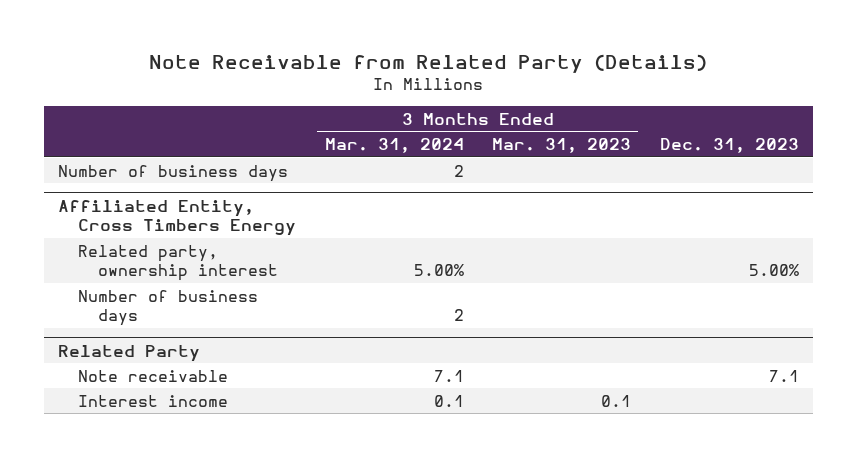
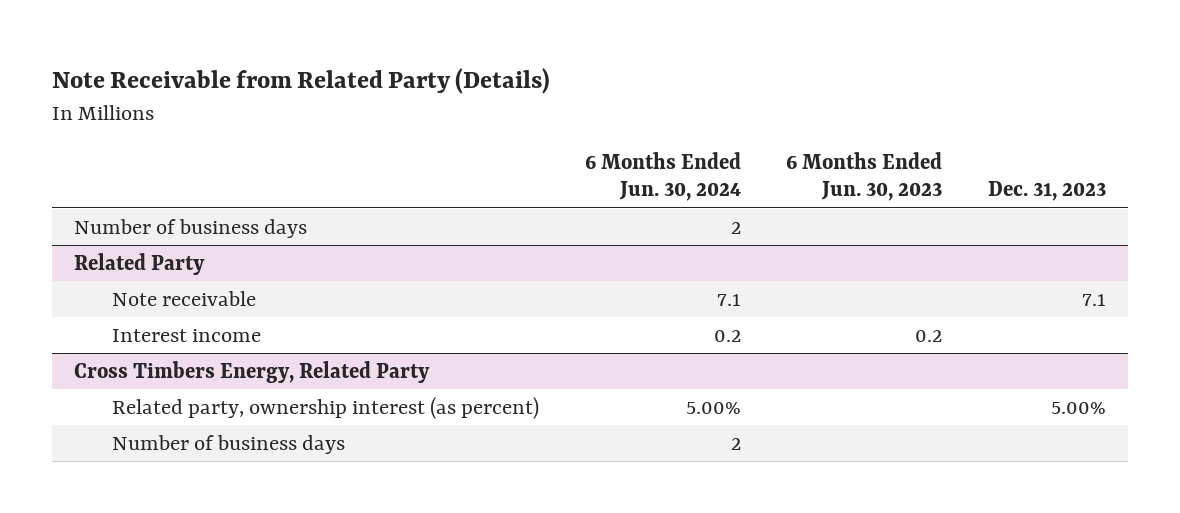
- | 3 Months Ended Mar. 31, 2024 | 3 Months Ended Mar. 31, 2023 | Dec. 31, 2023
+ | 6 Months Ended Jun. 30, 2024 | 6 Months Ended Jun. 30, 2023 | Dec. 31, 2023
- Affiliated Entity, Cross Timbers Energy
- Related party, ownership interest | 5.00% | | 5.00%
- Number of business days | 2 | |
+ Cross Timbers Energy, Related Party
+ Related party, ownership interest (as percent) | 5.00% | | 5.00%
+ Number of business days | 2 | |

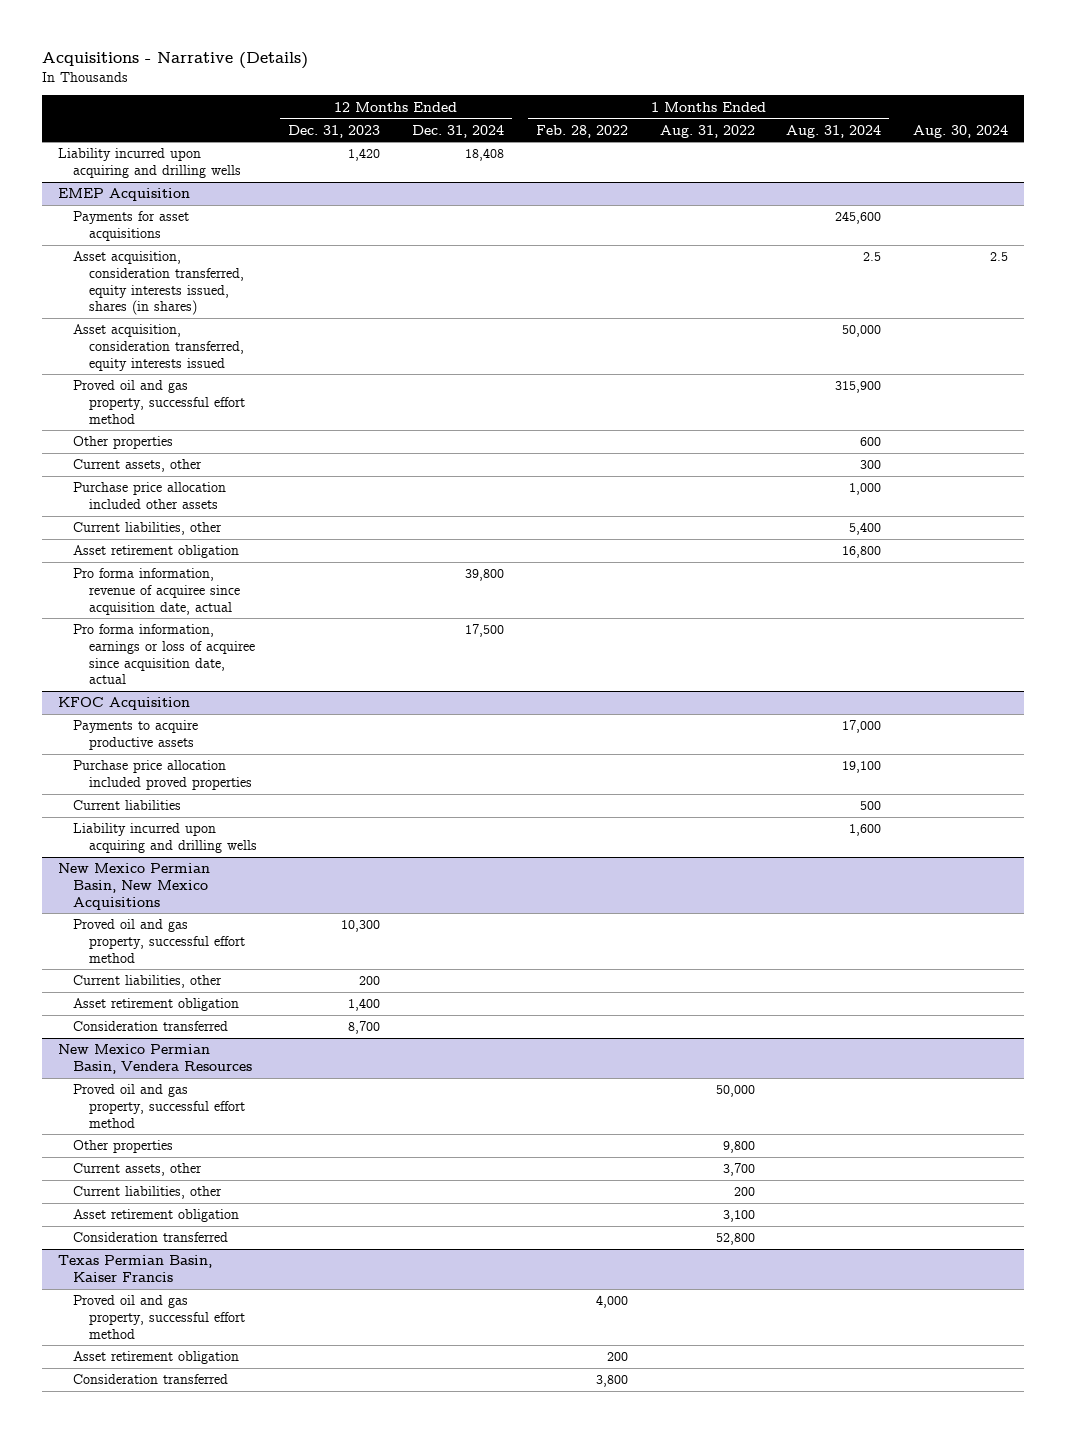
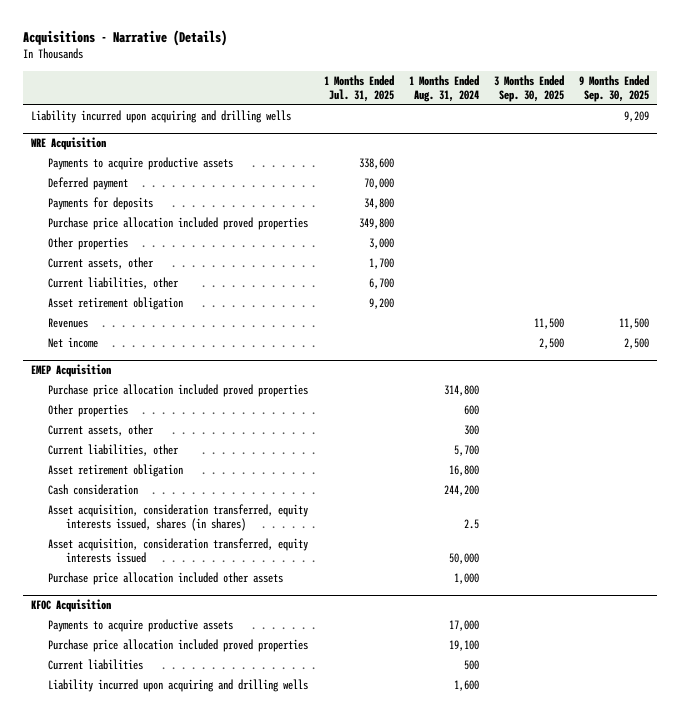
- | 12 Months Ended Dec. 31, 2023 | 12 Months Ended Dec. 31, 2024 | 1 Months Ended Feb. 28, 2022 | 1 Months Ended Aug. 31, 2022 | 1 Months Ended Aug. 31, 2024 | Aug. 30, 2024
+ | 1 Months Ended Jul. 31, 2025 | 1 Months Ended Aug. 31, 2024 | 3 Months Ended Sep. 30, 2025 | 9 Months Ended Sep. 30, 2025
+ WRE Acquisition
+ Payments to acquire productive assets | 338,600 | | |
+ Deferred payment | 70,000 | | |
+ Payments for deposits | 34,800 | | |
+ Purchase price allocation included proved properties | 349,800 | | |
+ Other properties | 3,000 | | |
+ Current assets, other | 1,700 | | |
+ Current liabilities, other | 6,700 | | |
+ Asset retirement obligation | 9,200 | | |
+ Revenues | | | 11,500 | 11,500
+ Net income | | | 2,500 | 2,500
@ EMEP Acquisition
- Payments for asset acquisitions | | | | | 245,600 |
- Proved oil and gas property, successful effort method | | | | | 315,900 |
+ Purchase price allocation included proved properties | | 314,800 | |
- Current liabilities, other | | | | | 5,400 |
+ Current liabilities, other | | 5,700 | |
- Pro forma information, revenue of acquiree since acquisition date, actual | | 39,800 | | | |
- Pro forma information, earnings or loss of acquiree since acquisition date, actual | | 17,500 | | | |
+ Cash consideration | | 244,200 | |
moved down: Asset acquisition, consideration transferred, equity interests issued, shares (in shares) | | 2.5 | |
moved down: Asset acquisition, consideration transferred, equity interests issued | | 50,000 | |
moved down: Purchase price allocation included other assets | | 1,000 | |
- New Mexico Permian Basin, New Mexico Acquisitions
- Proved oil and gas property, successful effort method | 10,300 | | | | |
- Current liabilities, other | 200 | | | | |
- Asset retirement obligation | 1,400 | | | | |
- Consideration transferred | 8,700 | | | | |
- New Mexico Permian Basin, Vendera Resources
- Proved oil and gas property, successful effort method | | | | 50,000 | |
- Other properties | | | | 9,800 | |
- Current assets, other | | | | 3,700 | |
- Current liabilities, other | | | | 200 | |
- Asset retirement obligation | | | | 3,100 | |
- Consideration transferred | | | | 52,800 | |
- Texas Permian Basin, Kaiser Francis
- Proved oil and gas property, successful effort method | | | 4,000 | | |
- Asset retirement obligation | | | 200 | | |
- Consideration transferred | | | 3,800 | | |

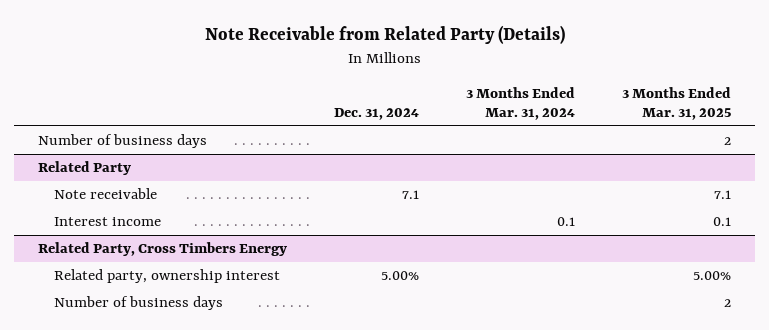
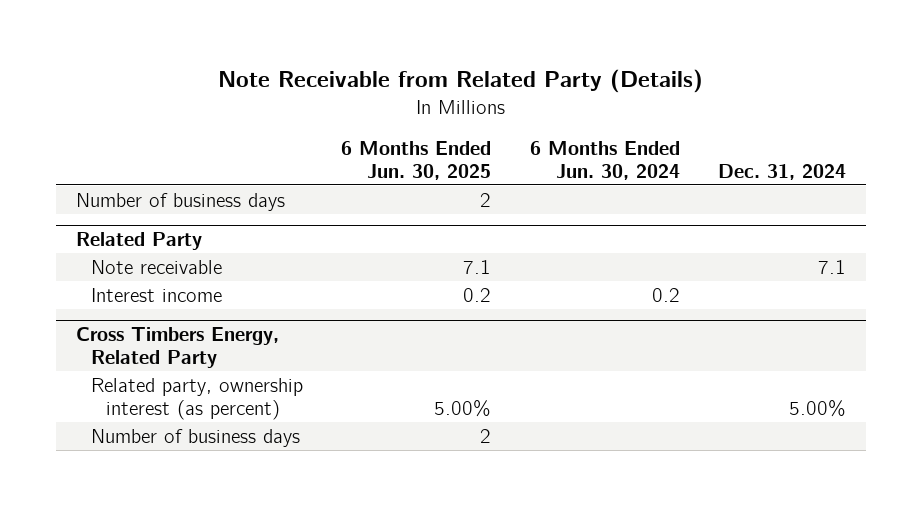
- | Dec. 31, 2024 | 3 Months Ended Mar. 31, 2024 | 3 Months Ended Mar. 31, 2025
+ | 6 Months Ended Jun. 30, 2025 | 6 Months Ended Jun. 30, 2024 | Dec. 31, 2024
- Related Party, Cross Timbers Energy
- Related party, ownership interest | 5.00% | | 5.00%
+ Cross Timbers Energy, Related Party
+ Related party, ownership interest (as percent) | 5.00% | | 5.00%

